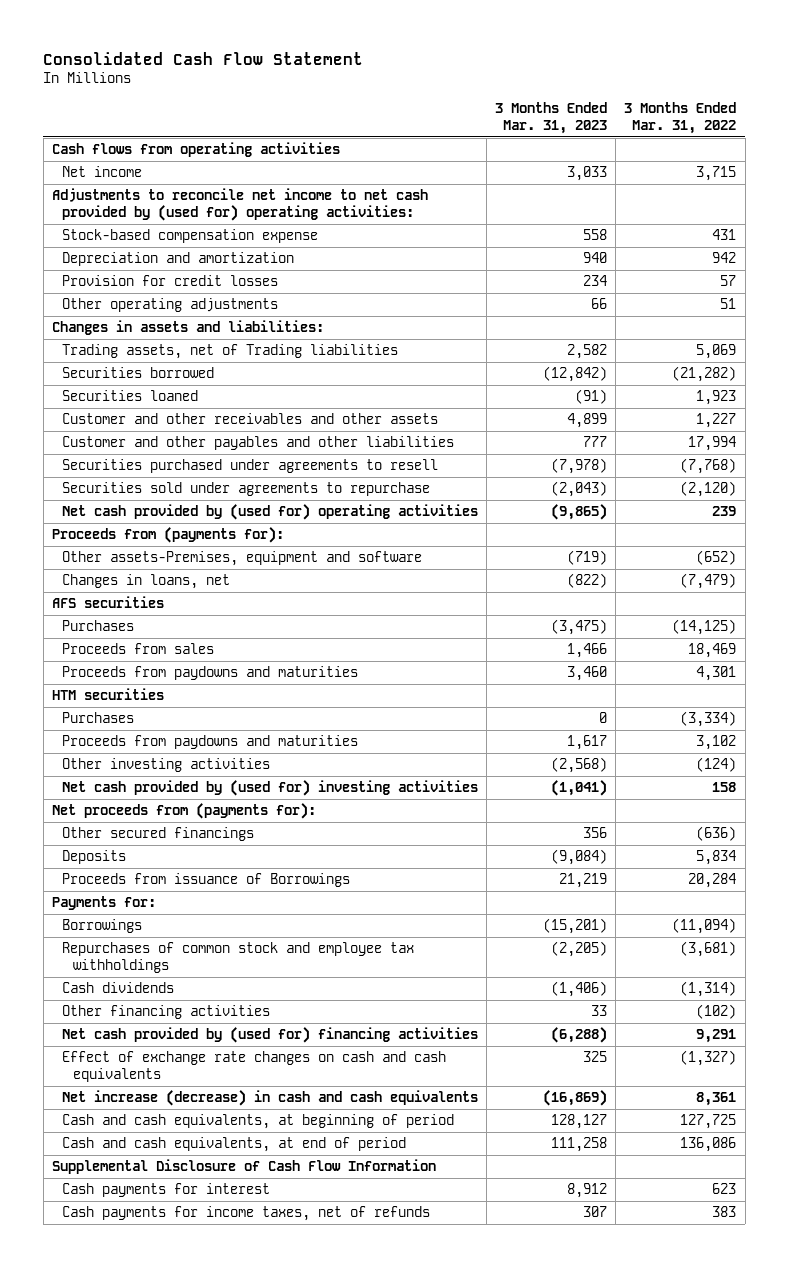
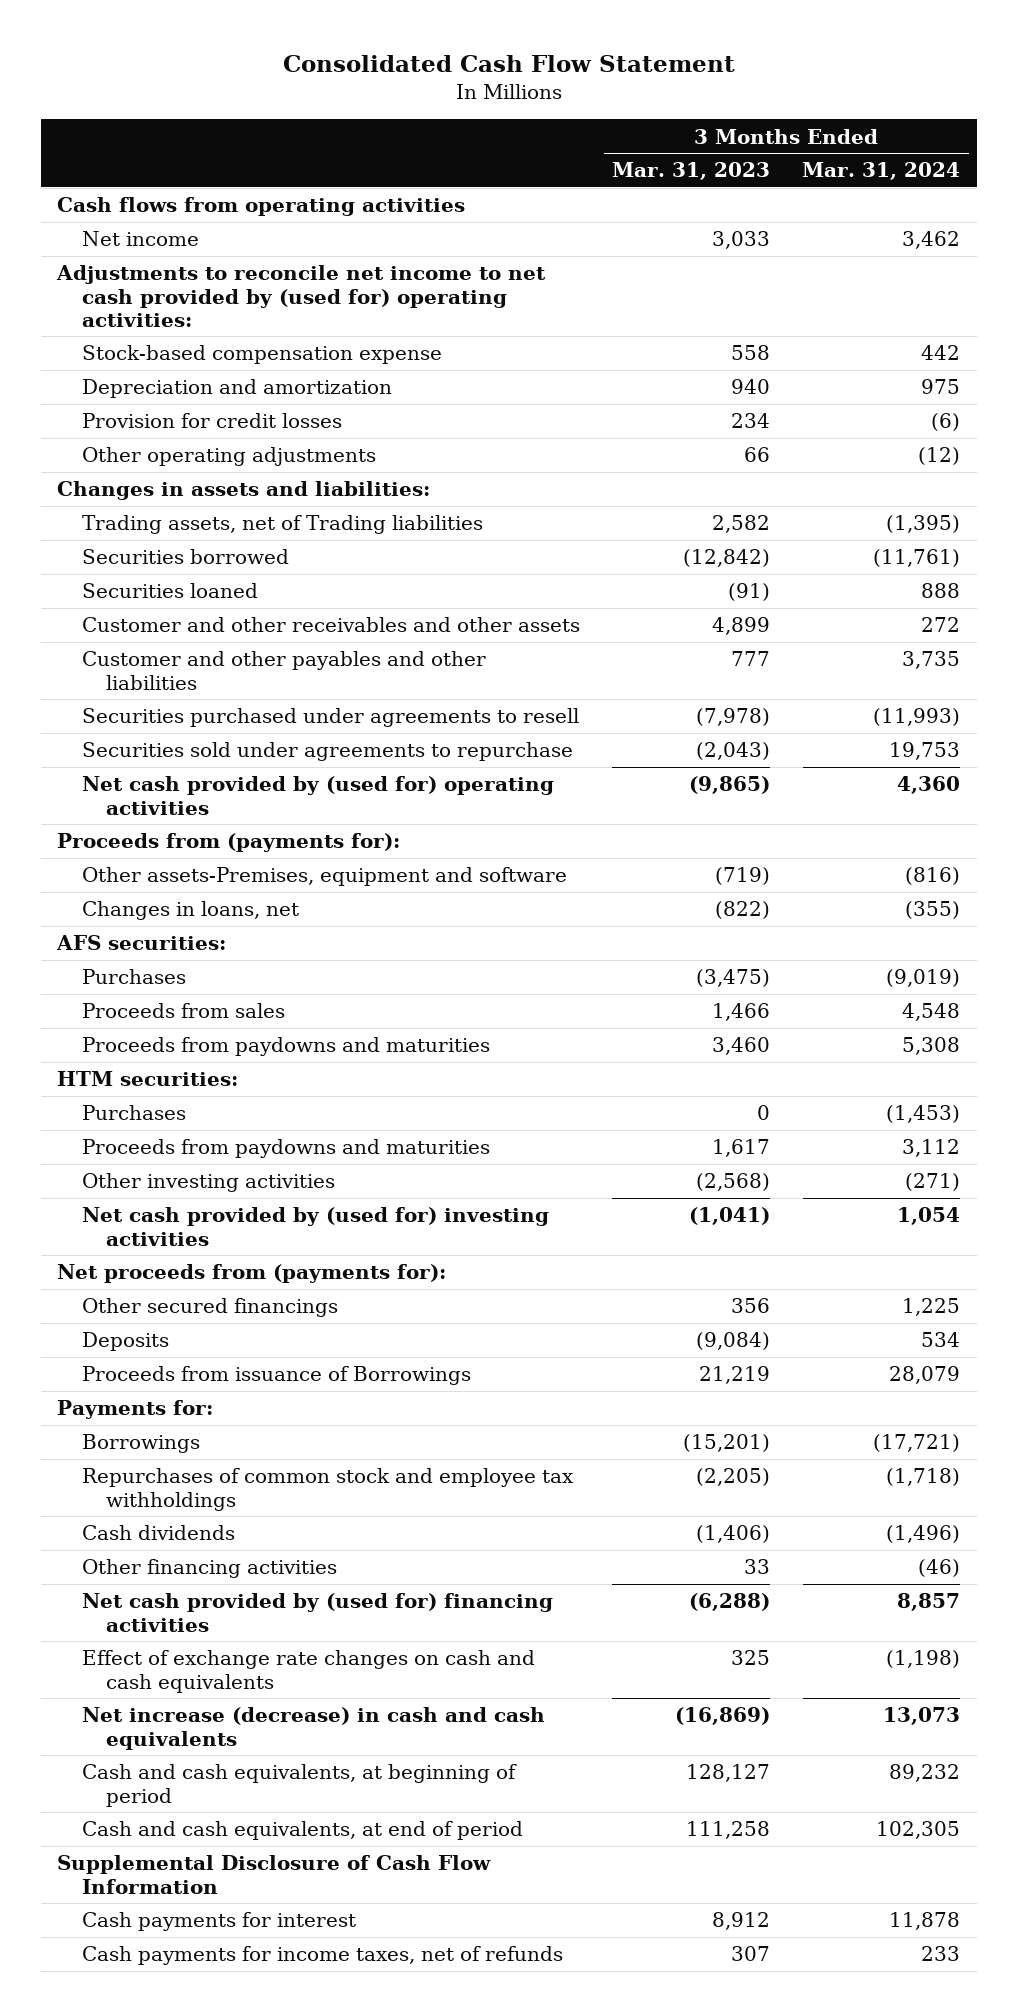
- | 3 Months Ended Mar. 31, 2023 | 3 Months Ended Mar. 31, 2022
+ | 3 Months Ended Mar. 31, 2023 | 3 Months Ended Mar. 31, 2024
- AFS securities
+ AFS securities:
- HTM securities
+ HTM securities:

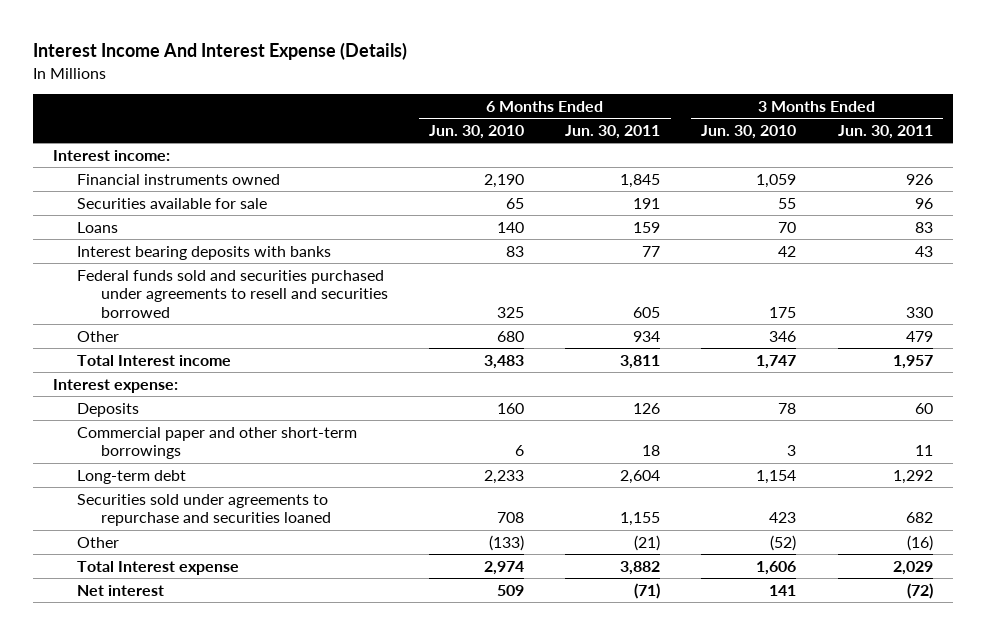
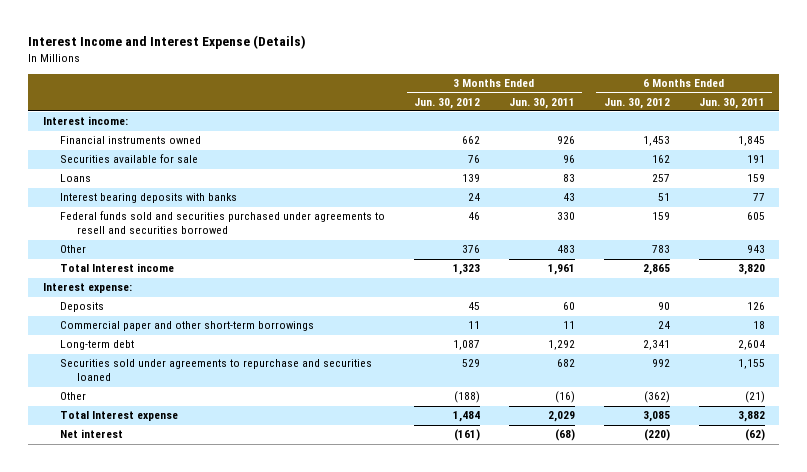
- Interest Income And Interest Expense (Details)
+ Interest Income and Interest Expense (Details)
- | 6 Months Ended Jun. 30, 2010 | 6 Months Ended Jun. 30, 2011 | 3 Months Ended Jun. 30, 2010 | 3 Months Ended Jun. 30, 2011
+ | 3 Months Ended Jun. 30, 2012 | 3 Months Ended Jun. 30, 2011 | 6 Months Ended Jun. 30, 2012 | 6 Months Ended Jun. 30, 2011
- Other | 680 | 934 | 346 | 479
- Total Interest income | 3,483 | 3,811 | 1,747 | 1,957
+ Other | 376 | 483 | 783 | 943
+ Total Interest income | 1,323 | 1,961 | 2,865 | 3,820
- Net interest | 509 | (71) | 141 | (72)
+ Net interest | (161) | (68) | (220) | (62)

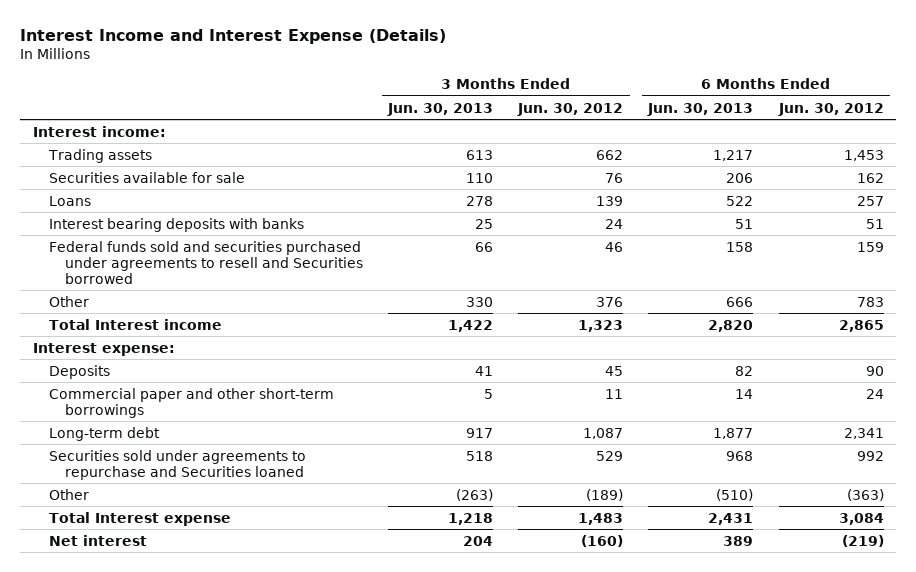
- | 3 Months Ended Jun. 30, 2012 | 3 Months Ended Jun. 30, 2011 | 6 Months Ended Jun. 30, 2012 | 6 Months Ended Jun. 30, 2011
+ | 3 Months Ended Jun. 30, 2013 | 3 Months Ended Jun. 30, 2012 | 6 Months Ended Jun. 30, 2013 | 6 Months Ended Jun. 30, 2012
- Financial instruments owned | 662 | 926 | 1,453 | 1,845
+ Trading assets | 613 | 662 | 1,217 | 1,453
- Federal funds sold and securities purchased under agreements to resell and securities borrowed | 46 | 330 | 159 | 605
+ Federal funds sold and securities purchased under agreements to resell and Securities borrowed | 66 | 46 | 158 | 159
- Securities sold under agreements to repurchase and securities loaned | 529 | 682 | 992 | 1,155
- Other | (188) | (16) | (362) | (21)
- Total Interest expense | 1,484 | 2,029 | 3,085 | 3,882
- Net interest | (161) | (68) | (220) | (62)
+ Securities sold under agreements to repurchase and Securities loaned | 518 | 529 | 968 | 992
+ Other | (263) | (189) | (510) | (363)
+ Total Interest expense | 1,218 | 1,483 | 2,431 | 3,084
+ Net interest | 204 | (160) | 389 | (219)

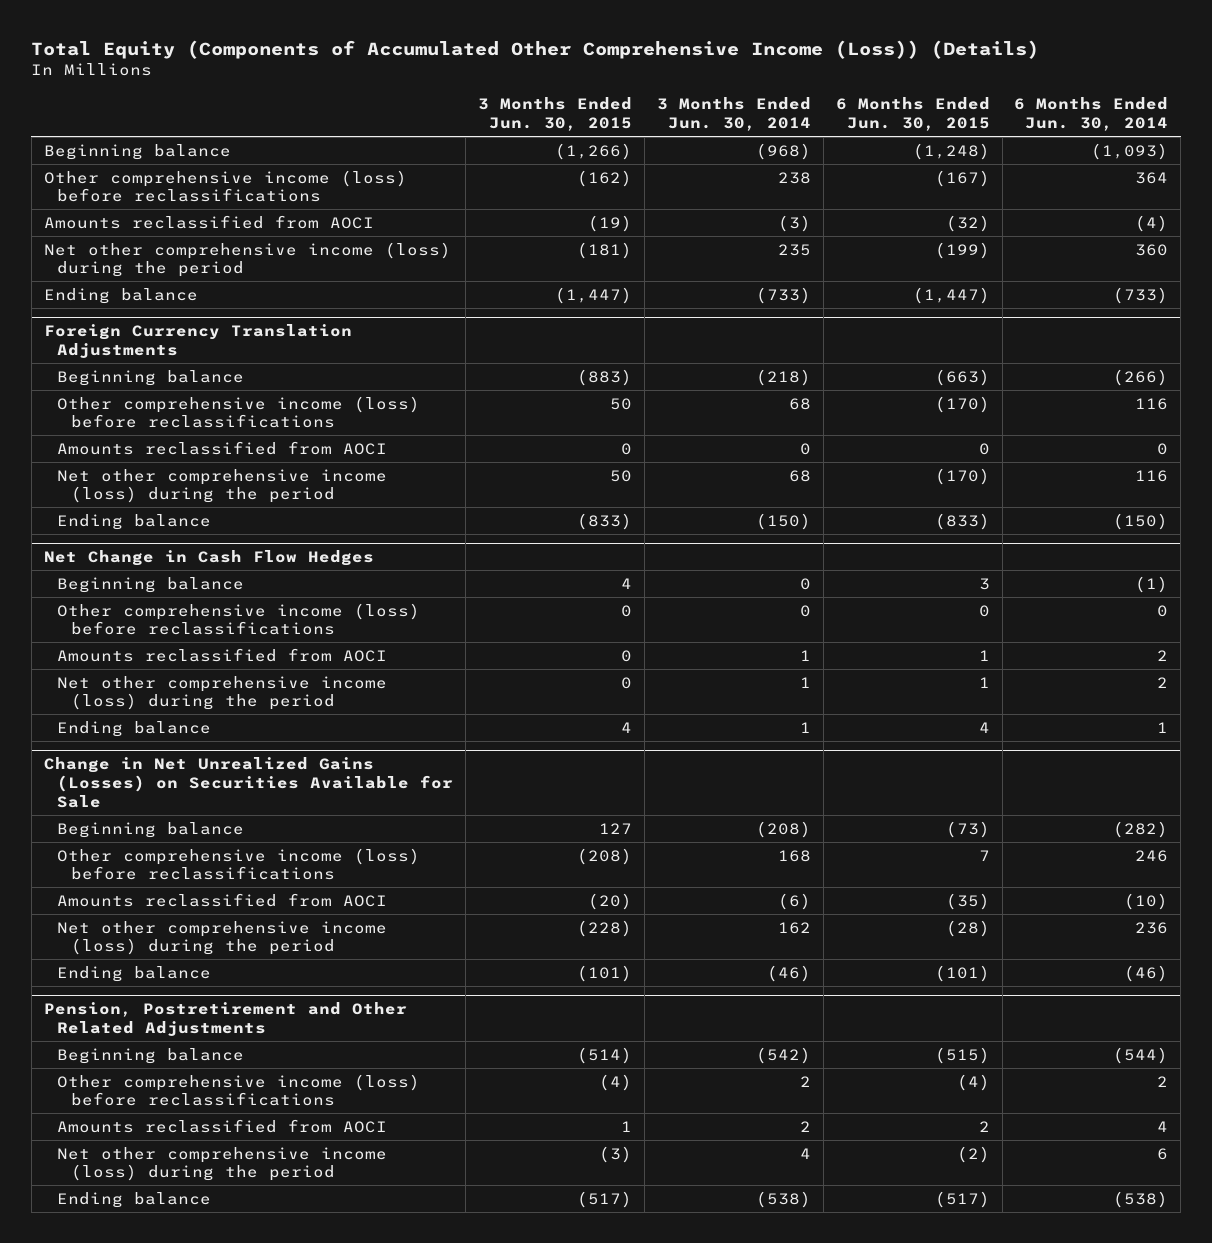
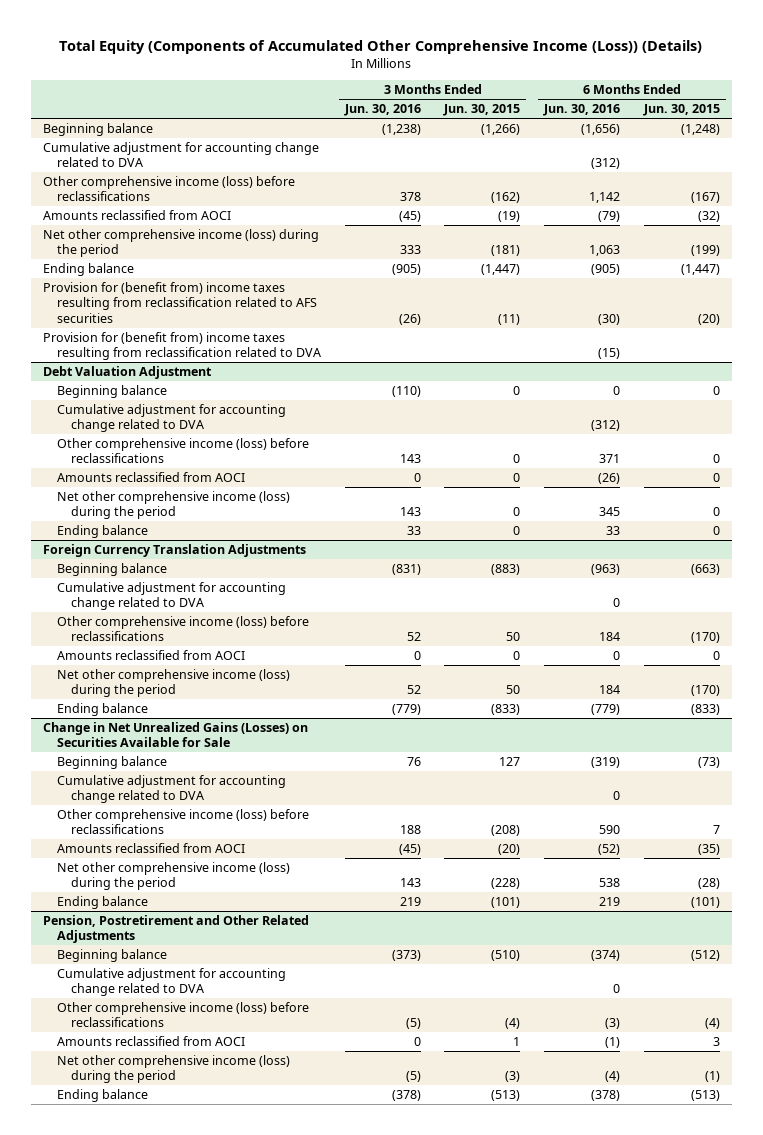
- | 3 Months Ended Jun. 30, 2015 | 3 Months Ended Jun. 30, 2014 | 6 Months Ended Jun. 30, 2015 | 6 Months Ended Jun. 30, 2014
+ | 3 Months Ended Jun. 30, 2016 | 3 Months Ended Jun. 30, 2015 | 6 Months Ended Jun. 30, 2016 | 6 Months Ended Jun. 30, 2015
+ Cumulative adjustment for accounting change related to DVA | | | (312) |
+ Provision for (benefit from) income taxes resulting from reclassification related to AFS securities | (26) | (11) | (30) | (20)
+ Provision for (benefit from) income taxes resulting from reclassification related to DVA | | | (15) |
+ Debt Valuation Adjustment
+ Beginning balance | (110) | 0 | 0 | 0
+ Cumulative adjustment for accounting change related to DVA | | | (312) |
+ Other comprehensive income (loss) before reclassifications | 143 | 0 | 371 | 0
+ Amounts reclassified from AOCI | 0 | 0 | (26) | 0
+ Net other comprehensive income (loss) during the period | 143 | 0 | 345 | 0
+ Ending balance | 33 | 0 | 33 | 0
@ Foreign Currency Translation Adjustments
+ Cumulative adjustment for accounting change related to DVA | | | 0 |
- Net Change in Cash Flow Hedges
- Beginning balance | 4 | 0 | 3 | (1)
- Other comprehensive income (loss) before reclassifications | 0 | 0 | 0 | 0
- Amounts reclassified from AOCI | 0 | 1 | 1 | 2
- Net other comprehensive income (loss) during the period | 0 | 1 | 1 | 2
- Ending balance | 4 | 1 | 4 | 1
@ Change in Net Unrealized Gains (Losses) on Securities Available for Sale
+ Cumulative adjustment for accounting change related to DVA | | | 0 |
@ Pension, Postretirement and Other Related Adjustments
- Beginning balance | (514) | (542) | (515) | (544)
+ Beginning balance | (373) | (510) | (374) | (512)
+ Cumulative adjustment for accounting change related to DVA | | | 0 |
- Amounts reclassified from AOCI | 1 | 2 | 2 | 4
- Net other comprehensive income (loss) during the period | (3) | 4 | (2) | 6
- Ending balance | (517) | (538) | (517) | (538)
+ Amounts reclassified from AOCI | 0 | 1 | (1) | 3
+ Net other comprehensive income (loss) during the period | (5) | (3) | (4) | (1)
+ Ending balance | (378) | (513) | (378) | (513)

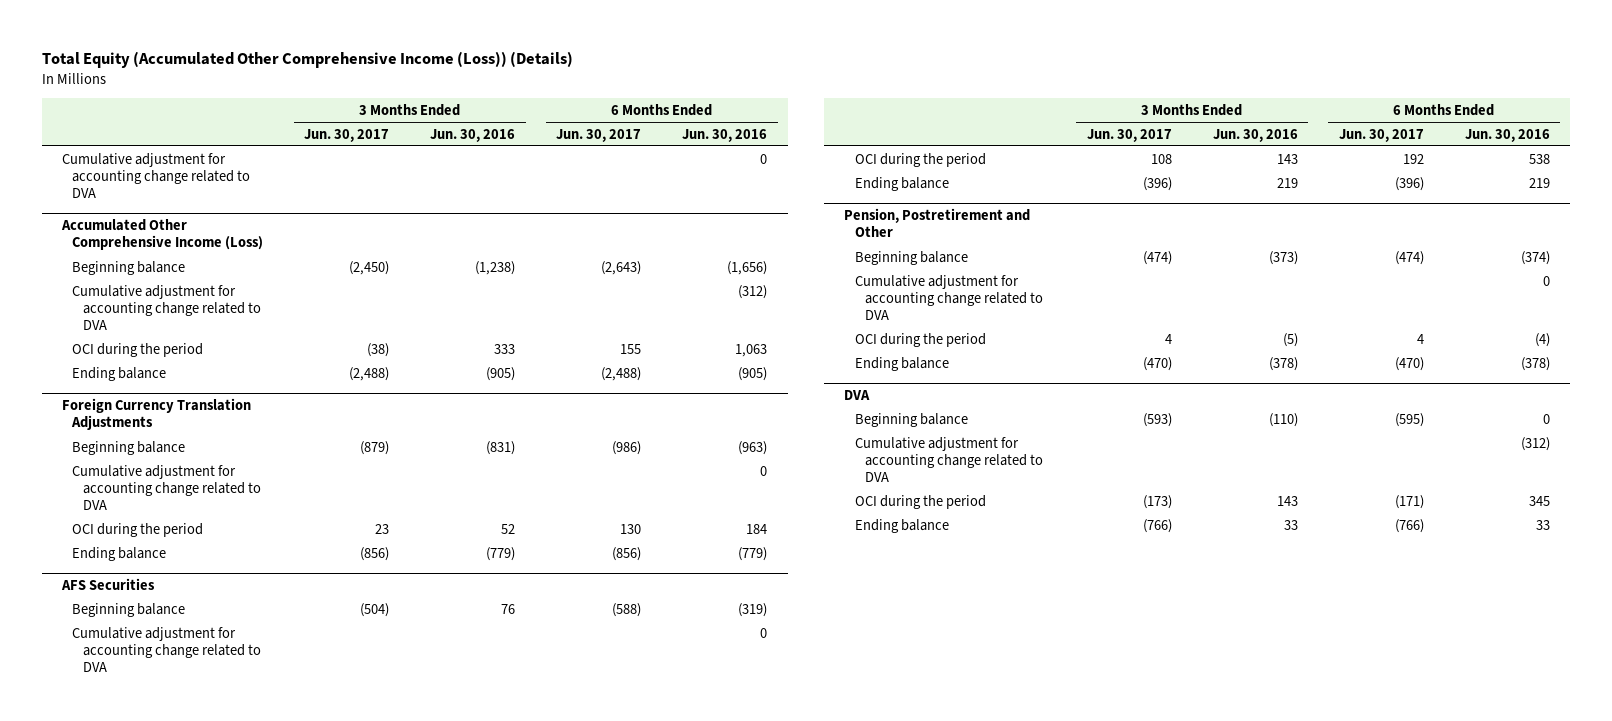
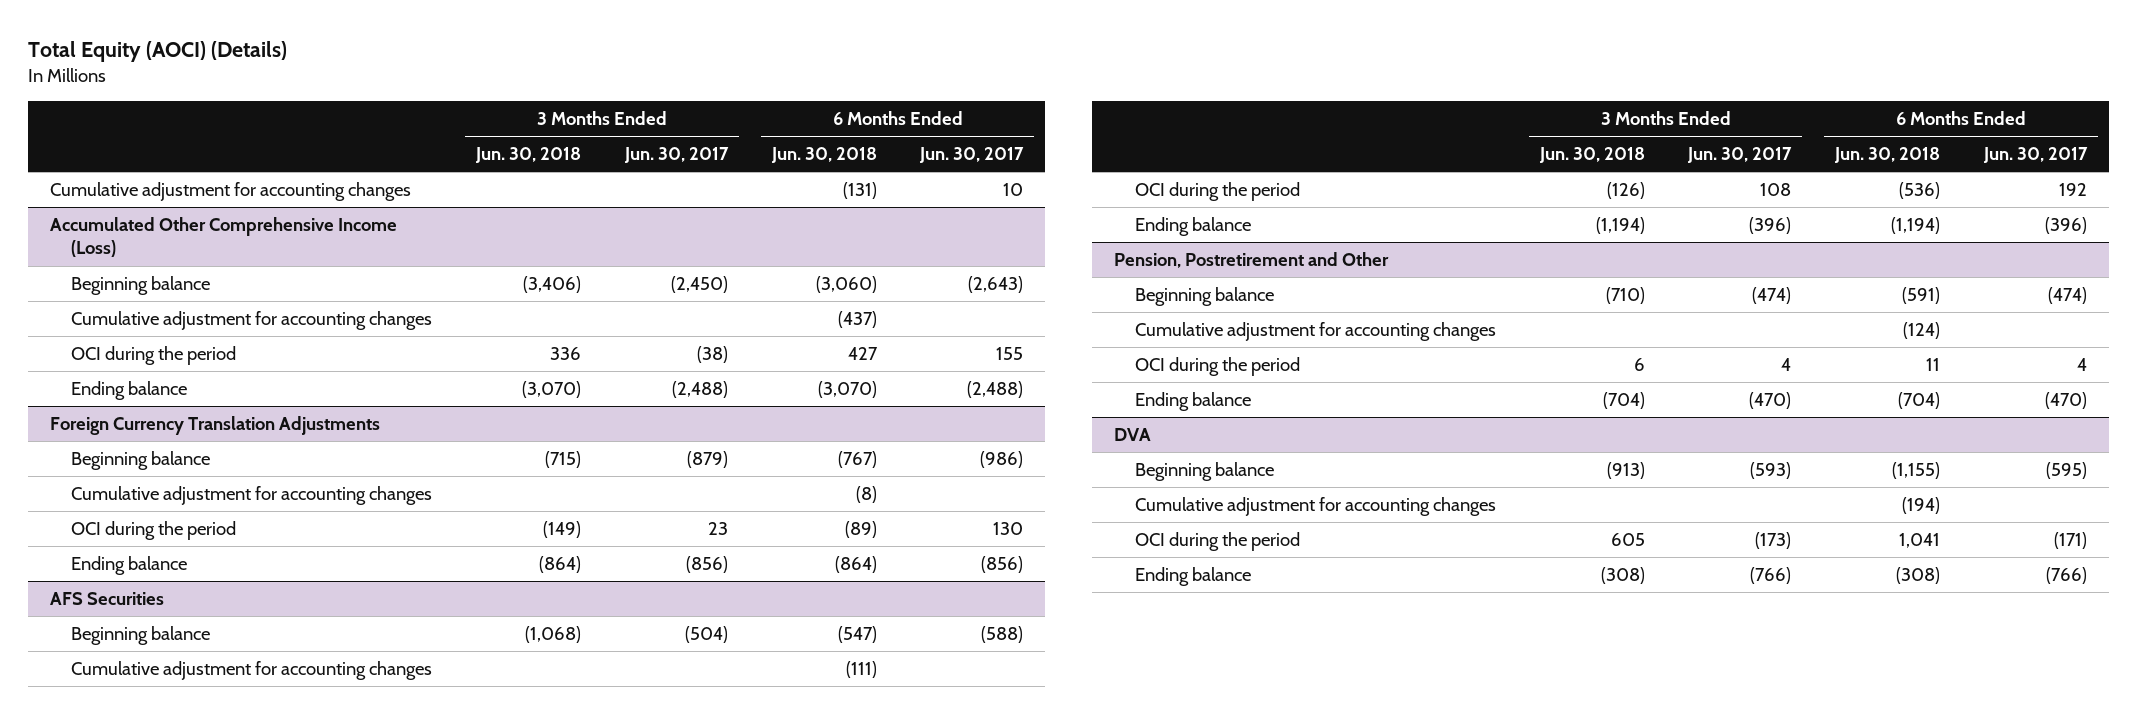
- Total Equity (Accumulated Other Comprehensive Income (Loss)) (Details)
+ Total Equity (AOCI) (Details)
- | 3 Months Ended Jun. 30, 2017 | 3 Months Ended Jun. 30, 2016 | 6 Months Ended Jun. 30, 2017 | 6 Months Ended Jun. 30, 2016
+ | 3 Months Ended Jun. 30, 2018 | 3 Months Ended Jun. 30, 2017 | 6 Months Ended Jun. 30, 2018 | 6 Months Ended Jun. 30, 2017
- Cumulative adjustment for accounting change related to DVA | | | | 0
+ Cumulative adjustment for accounting changes | | | (131) | 10
@ Accumulated Other Comprehensive Income (Loss)
- Cumulative adjustment for accounting change related to DVA | | | | (312)
+ Cumulative adjustment for accounting changes | | | (437) |
@ Foreign Currency Translation Adjustments
- Cumulative adjustment for accounting change related to DVA | | | | 0
+ Cumulative adjustment for accounting changes | | | (8) |
@ AFS Securities
- Cumulative adjustment for accounting change related to DVA | | | | 0
+ Cumulative adjustment for accounting changes | | | (111) |
@ Pension, Postretirement and Other
- Cumulative adjustment for accounting change related to DVA | | | | 0
+ Cumulative adjustment for accounting changes | | | (124) |
@ DVA
- Cumulative adjustment for accounting change related to DVA | | | | (312)
+ Cumulative adjustment for accounting changes | | | (194) |

